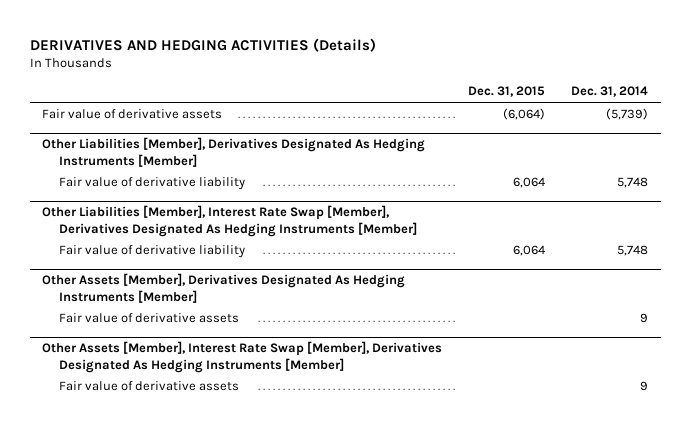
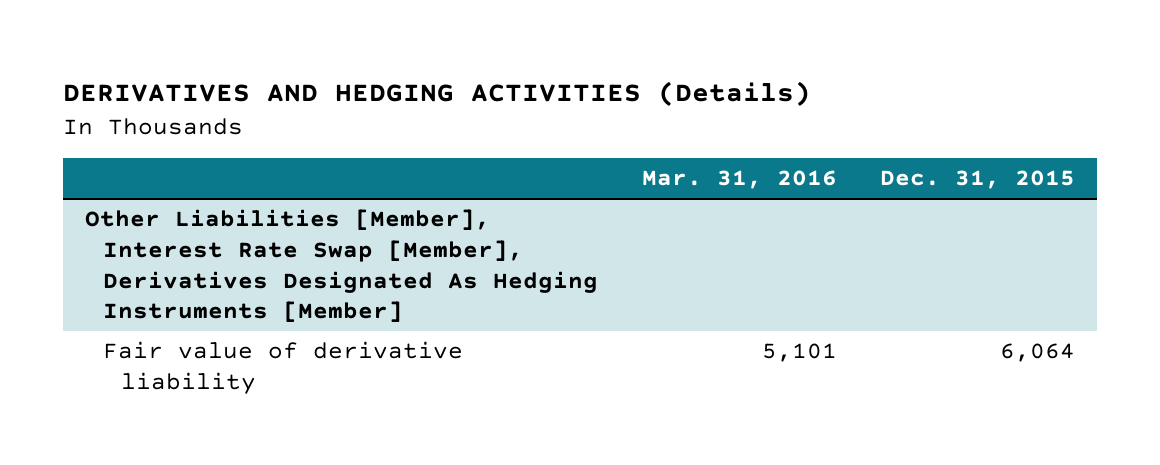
- | Dec. 31, 2015 | Dec. 31, 2014
+ | Mar. 31, 2016 | Dec. 31, 2015
- Fair value of derivative assets | (6,064) | (5,739)
- Other Liabilities [Member], Derivatives Designated As Hedging Instruments [Member]
- Fair value of derivative liability | 6,064 | 5,748
- Other Assets [Member], Derivatives Designated As Hedging Instruments [Member]
- Fair value of derivative assets | | 9
- Other Assets [Member], Interest Rate Swap [Member], Derivatives Designated As Hedging Instruments [Member]
- Fair value of derivative assets | | 9

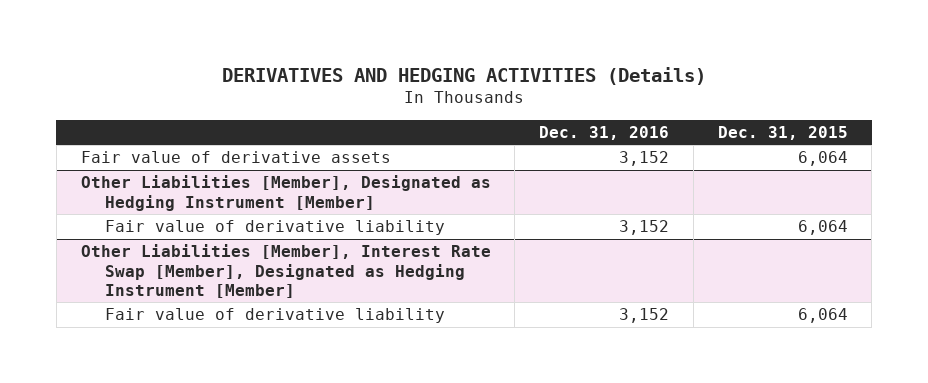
- | Mar. 31, 2016 | Dec. 31, 2015
+ | Dec. 31, 2016 | Dec. 31, 2015
- Other Liabilities [Member], Interest Rate Swap [Member], Derivatives Designated As Hedging Instruments [Member]
+ Fair value of derivative assets | 3,152 | 6,064
+ Other Liabilities [Member], Designated as Hedging Instrument [Member]
+ Other Liabilities [Member], Interest Rate Swap [Member], Designated as Hedging Instrument [Member]
+ Fair value of derivative liability | 3,152 | 6,064

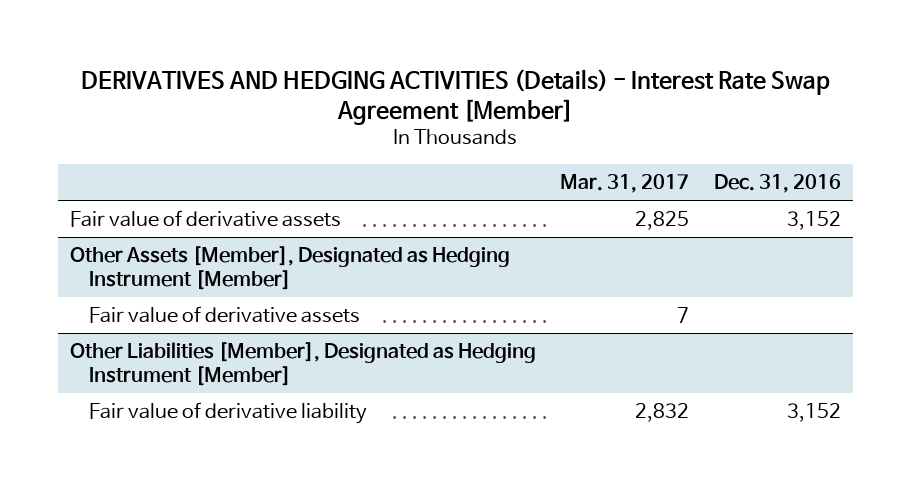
- DERIVATIVES AND HEDGING ACTIVITIES (Details)
+ DERIVATIVES AND HEDGING ACTIVITIES (Details) - Interest Rate Swap Agreement [Member]
- | Dec. 31, 2016 | Dec. 31, 2015
+ | Mar. 31, 2017 | Dec. 31, 2016
+ Other Assets [Member], Designated as Hedging Instrument [Member]
+ Fair value of derivative assets | 7 |
- Other Liabilities [Member], Interest Rate Swap [Member], Designated as Hedging Instrument [Member]
- Fair value of derivative liability | 3,152 | 6,064

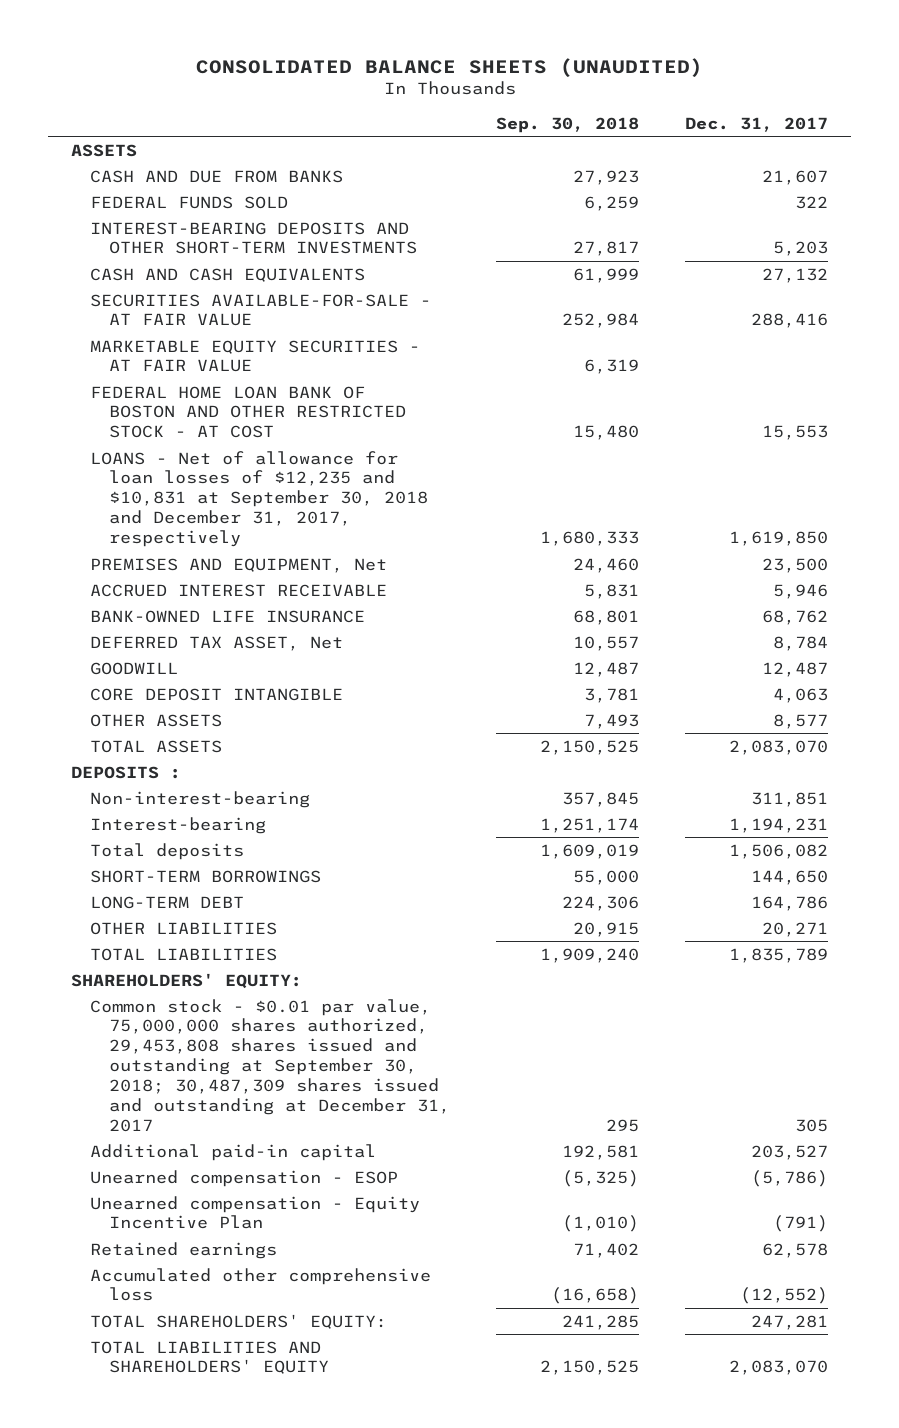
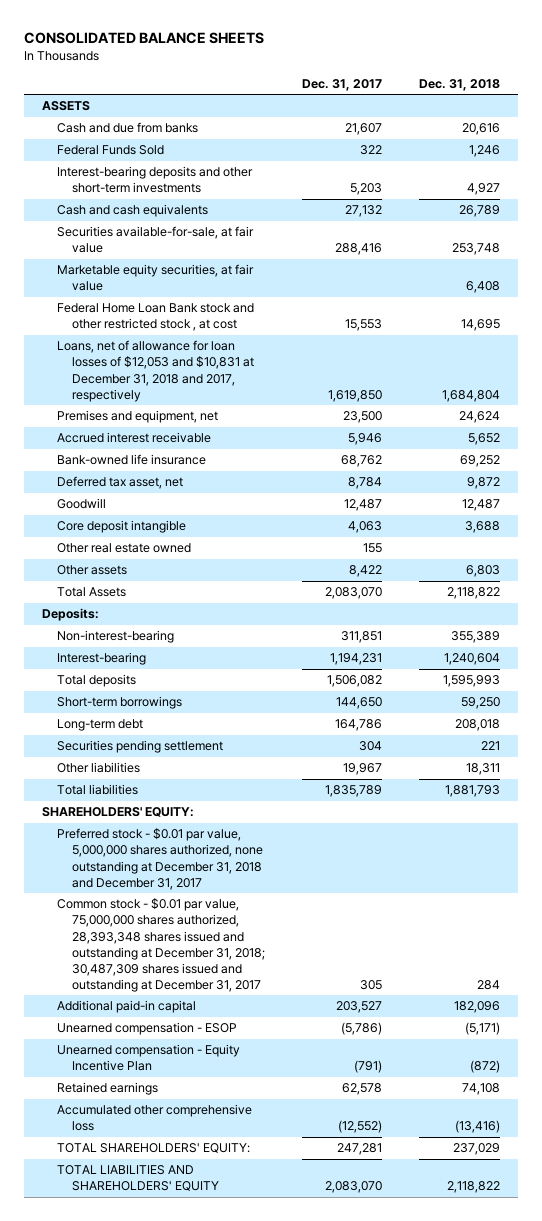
- CONSOLIDATED BALANCE SHEETS (UNAUDITED)
+ CONSOLIDATED BALANCE SHEETS
- | Sep. 30, 2018 | Dec. 31, 2017
+ | Dec. 31, 2017 | Dec. 31, 2018
- CASH AND DUE FROM BANKS | 27,923 | 21,607
- FEDERAL FUNDS SOLD | 6,259 | 322
- INTEREST-BEARING DEPOSITS AND OTHER SHORT-TERM INVESTMENTS | 27,817 | 5,203
- CASH AND CASH EQUIVALENTS | 61,999 | 27,132
- SECURITIES AVAILABLE-FOR-SALE - AT FAIR VALUE | 252,984 | 288,416
- MARKETABLE EQUITY SECURITIES - AT FAIR VALUE | 6,319 |
- FEDERAL HOME LOAN BANK OF BOSTON AND OTHER RESTRICTED STOCK - AT COST | 15,480 | 15,553
- LOANS - Net of allowance for loan losses of $12,235 and $10,831 at September 30, 2018 and December 31, 2017, respectively | 1,680,333 | 1,619,850
- PREMISES AND EQUIPMENT, Net | 24,460 | 23,500
- ACCRUED INTEREST RECEIVABLE | 5,831 | 5,946
- BANK-OWNED LIFE INSURANCE | 68,801 | 68,762
- DEFERRED TAX ASSET, Net | 10,557 | 8,784
- GOODWILL | 12,487 | 12,487
- CORE DEPOSIT INTANGIBLE | 3,781 | 4,063
- OTHER ASSETS | 7,493 | 8,577
- TOTAL ASSETS | 2,150,525 | 2,083,070
- DEPOSITS :
+ Cash and due from banks | 21,607 | 20,616
+ Federal Funds Sold | 322 | 1,246
+ Interest-bearing deposits and other short-term investments | 5,203 | 4,927
+ Cash and cash equivalents | 27,132 | 26,789
+ Securities available-for-sale, at fair value | 288,416 | 253,748
+ Marketable equity securities, at fair value | | 6,408
+ Federal Home Loan Bank stock and other restricted stock , at cost | 15,553 | 14,695
+ Loans, net of allowance for loan losses of $12,053 and $10,831 at December 31, 2018 and 2017, respectively | 1,619,850 | 1,684,804
+ Premises and equipment, net | 23,500 | 24,624
+ Accrued interest receivable | 5,946 | 5,652
+ Bank-owned life insurance | 68,762 | 69,252
+ Deferred tax asset, net | 8,784 | 9,872
+ Goodwill | 12,487 | 12,487
+ Core deposit intangible | 4,063 | 3,688
+ Other real estate owned | 155 |
+ Other assets | 8,422 | 6,803
+ Total Assets | 2,083,070 | 2,118,822
+ Deposits:
- SHORT-TERM BORROWINGS | 55,000 | 144,650
- LONG-TERM DEBT | 224,306 | 164,786
- OTHER LIABILITIES | 20,915 | 20,271
- TOTAL LIABILITIES | 1,909,240 | 1,835,789
+ Short-term borrowings | 144,650 | 59,250
+ Long-term debt | 164,786 | 208,018
+ Securities pending settlement | 304 | 221
+ Other liabilities | 19,967 | 18,311
+ Total liabilities | 1,835,789 | 1,881,793
- Common stock - $0.01 par value, 75,000,000 shares authorized, 29,453,808 shares issued and outstanding at September 30, 2018; 30,487,309 shares issued and outstanding at December 31, 2017 | 295 | 305
+ Preferred stock - $0.01 par value, 5,000,000 shares authorized, none outstanding at December 31, 2018 and December 31, 2017
+ Common stock - $0.01 par value, 75,000,000 shares authorized, 28,393,348 shares issued and outstanding at December 31, 2018; 30,487,309 shares issued and outstanding at December 31, 2017 | 305 | 284

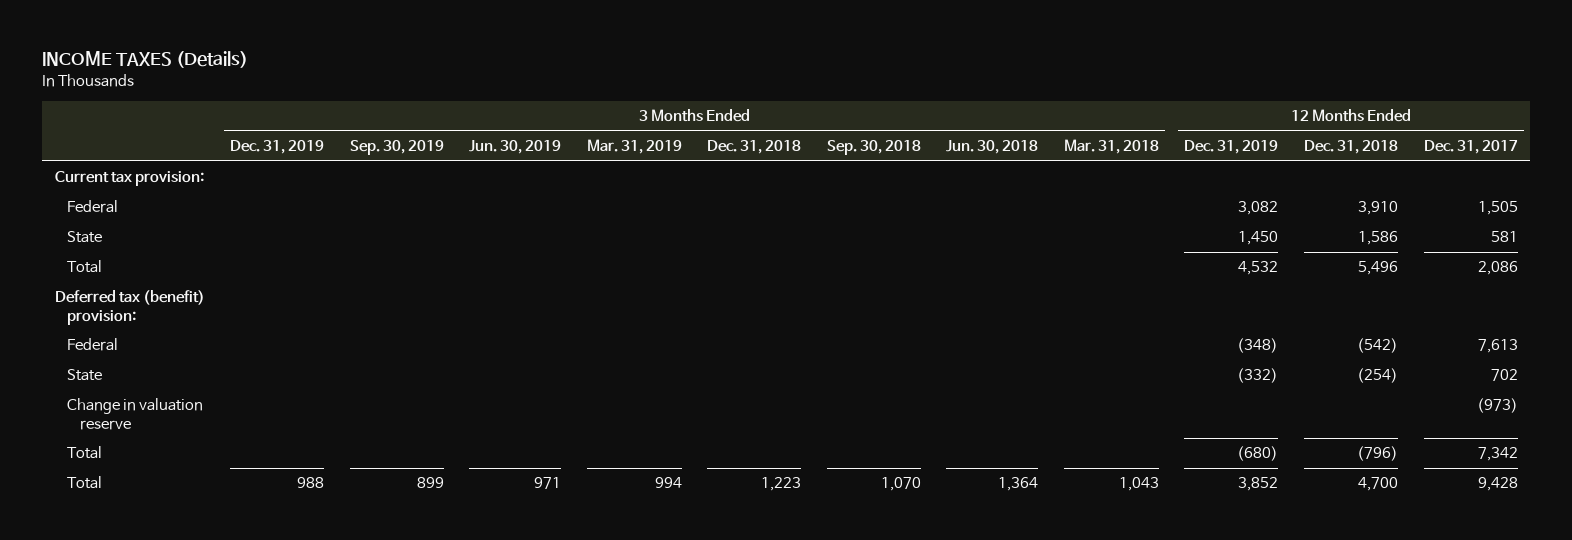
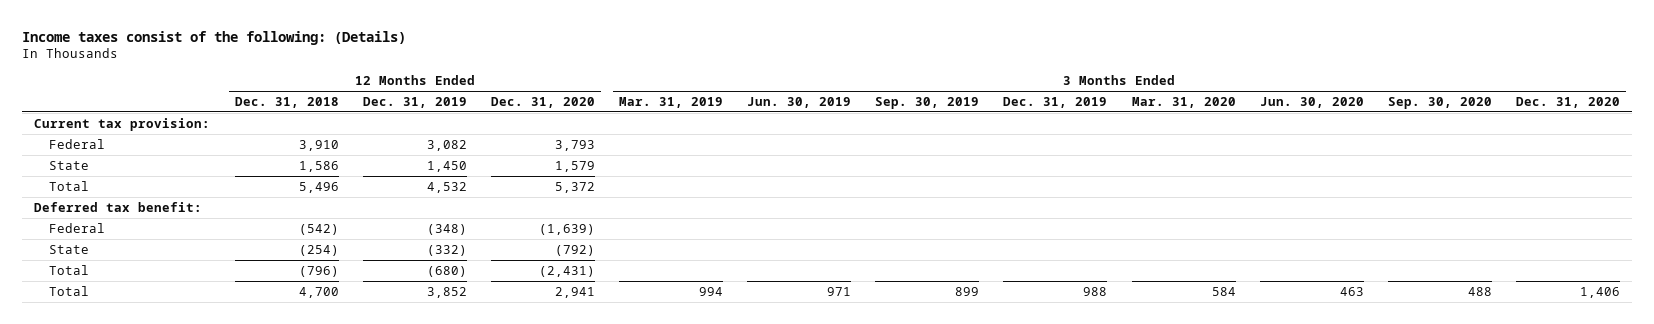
- INCOME TAXES (Details)
+ Income taxes consist of the following: (Details)
- | 3 Months Ended Dec. 31, 2019 | 3 Months Ended Sep. 30, 2019 | 3 Months Ended Jun. 30, 2019 | 3 Months Ended Mar. 31, 2019 | 3 Months Ended Dec. 31, 2018 | 3 Months Ended Sep. 30, 2018 | 3 Months Ended Jun. 30, 2018 | 3 Months Ended Mar. 31, 2018 | 12 Months Ended Dec. 31, 2019 | 12 Months Ended Dec. 31, 2018 | 12 Months Ended Dec. 31, 2017
+ | 12 Months Ended Dec. 31, 2018 | 12 Months Ended Dec. 31, 2019 | 12 Months Ended Dec. 31, 2020 | 3 Months Ended Mar. 31, 2019 | 3 Months Ended Jun. 30, 2019 | 3 Months Ended Sep. 30, 2019 | 3 Months Ended Dec. 31, 2019 | 3 Months Ended Mar. 31, 2020 | 3 Months Ended Jun. 30, 2020 | 3 Months Ended Sep. 30, 2020 | 3 Months Ended Dec. 31, 2020
- Deferred tax (benefit) provision:
+ Deferred tax benefit:
- Change in valuation reserve | | | | | | | | | | | (973)

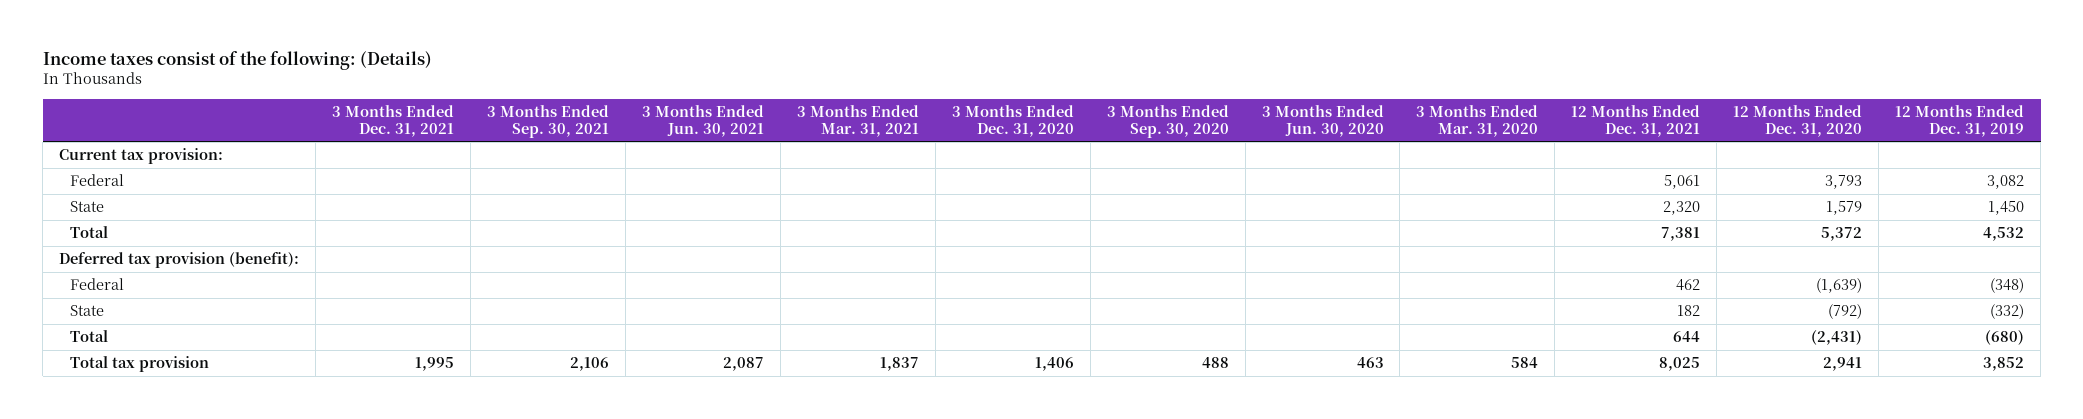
- | 12 Months Ended Dec. 31, 2018 | 12 Months Ended Dec. 31, 2019 | 12 Months Ended Dec. 31, 2020 | 3 Months Ended Mar. 31, 2019 | 3 Months Ended Jun. 30, 2019 | 3 Months Ended Sep. 30, 2019 | 3 Months Ended Dec. 31, 2019 | 3 Months Ended Mar. 31, 2020 | 3 Months Ended Jun. 30, 2020 | 3 Months Ended Sep. 30, 2020 | 3 Months Ended Dec. 31, 2020
+ | 3 Months Ended Dec. 31, 2021 | 3 Months Ended Sep. 30, 2021 | 3 Months Ended Jun. 30, 2021 | 3 Months Ended Mar. 31, 2021 | 3 Months Ended Dec. 31, 2020 | 3 Months Ended Sep. 30, 2020 | 3 Months Ended Jun. 30, 2020 | 3 Months Ended Mar. 31, 2020 | 12 Months Ended Dec. 31, 2021 | 12 Months Ended Dec. 31, 2020 | 12 Months Ended Dec. 31, 2019
- Deferred tax benefit:
+ Deferred tax provision (benefit):
- Total | 4,700 | 3,852 | 2,941 | 994 | 971 | 899 | 988 | 584 | 463 | 488 | 1,406
+ Total tax provision | 1,995 | 2,106 | 2,087 | 1,837 | 1,406 | 488 | 463 | 584 | 8,025 | 2,941 | 3,852

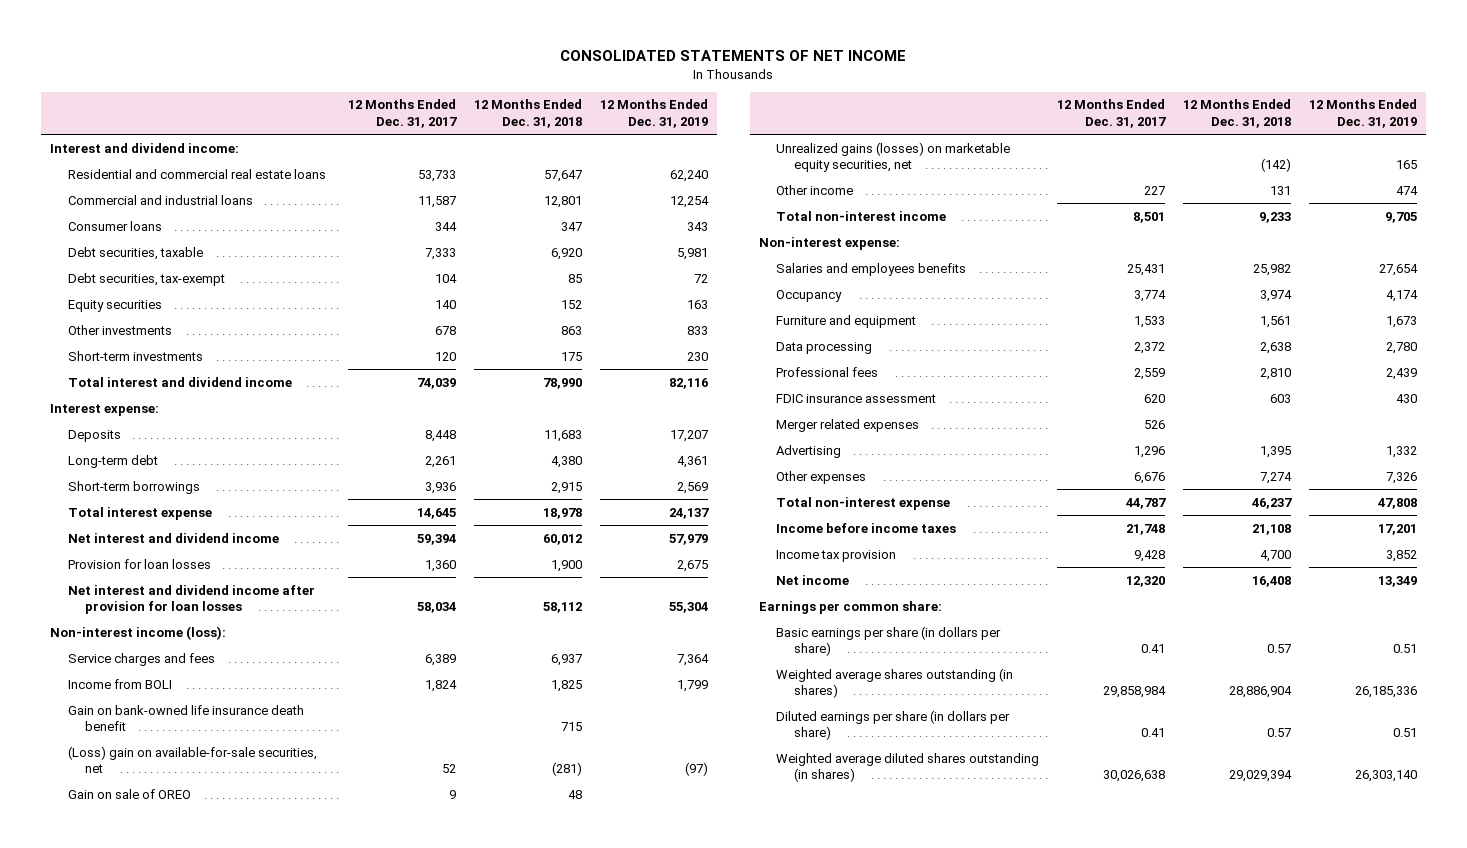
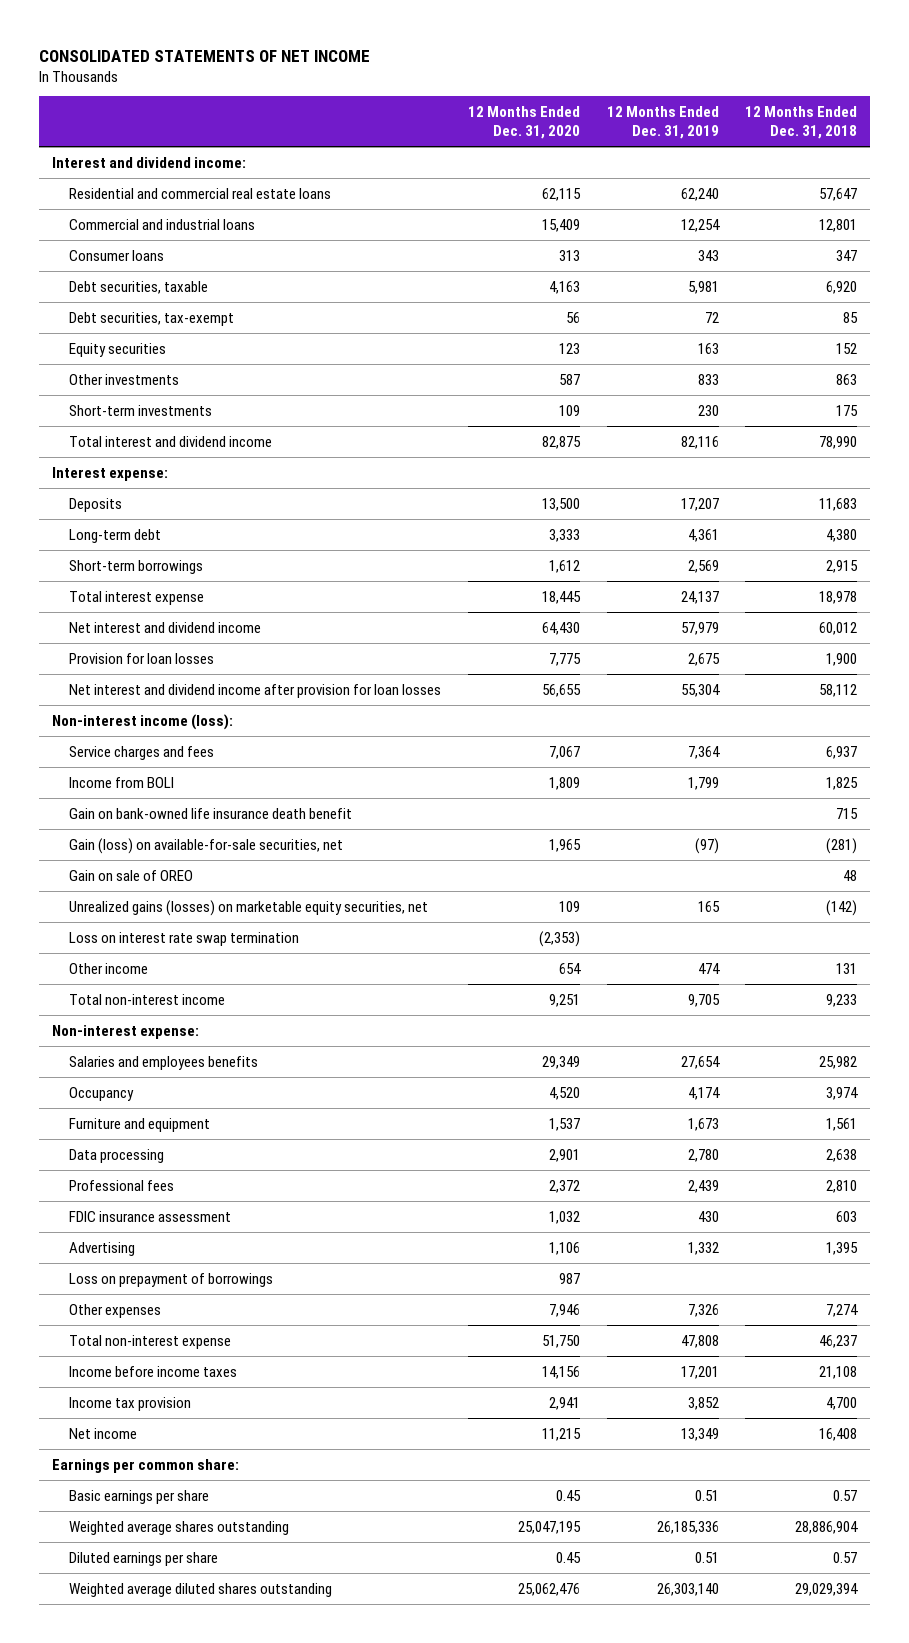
- | 12 Months Ended Dec. 31, 2017 | 12 Months Ended Dec. 31, 2018 | 12 Months Ended Dec. 31, 2019
+ | 12 Months Ended Dec. 31, 2020 | 12 Months Ended Dec. 31, 2019 | 12 Months Ended Dec. 31, 2018
- (Loss) gain on available-for-sale securities, net | 52 | (281) | (97)
+ Gain (loss) on available-for-sale securities, net | 1,965 | (97) | (281)
+ Loss on interest rate swap termination | (2,353) | |
- Merger related expenses | 526 | |
+ Loss on prepayment of borrowings | 987 | |
- Basic earnings per share (in dollars per share) | 0.41 | 0.57 | 0.51
- Weighted average shares outstanding (in shares) | 29,858,984 | 28,886,904 | 26,185,336
- Diluted earnings per share (in dollars per share) | 0.41 | 0.57 | 0.51
- Weighted average diluted shares outstanding (in shares) | 30,026,638 | 29,029,394 | 26,303,140
+ Basic earnings per share | 0.45 | 0.51 | 0.57
+ Weighted average shares outstanding | 25,047,195 | 26,185,336 | 28,886,904
+ Diluted earnings per share | 0.45 | 0.51 | 0.57
+ Weighted average diluted shares outstanding | 25,062,476 | 26,303,140 | 29,029,394

